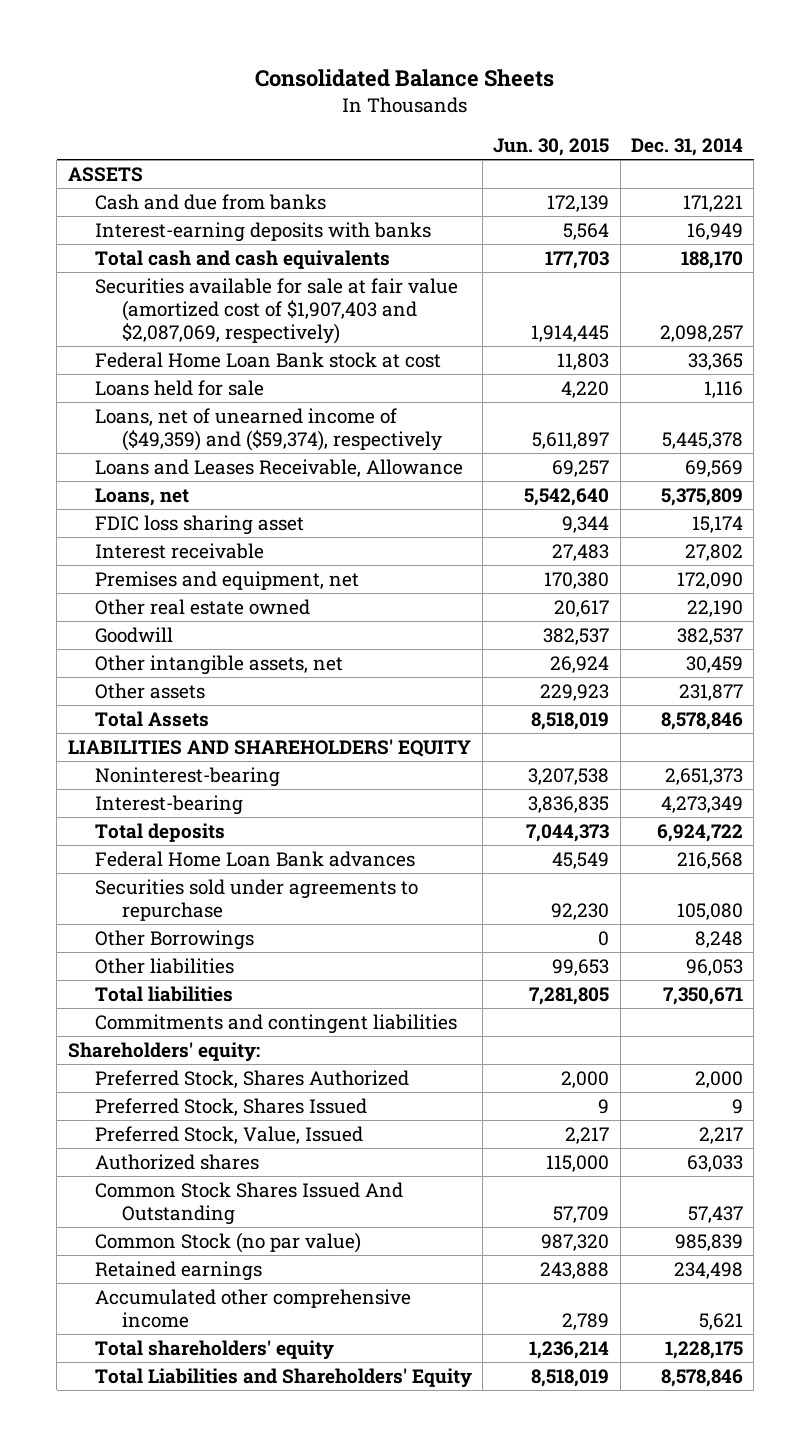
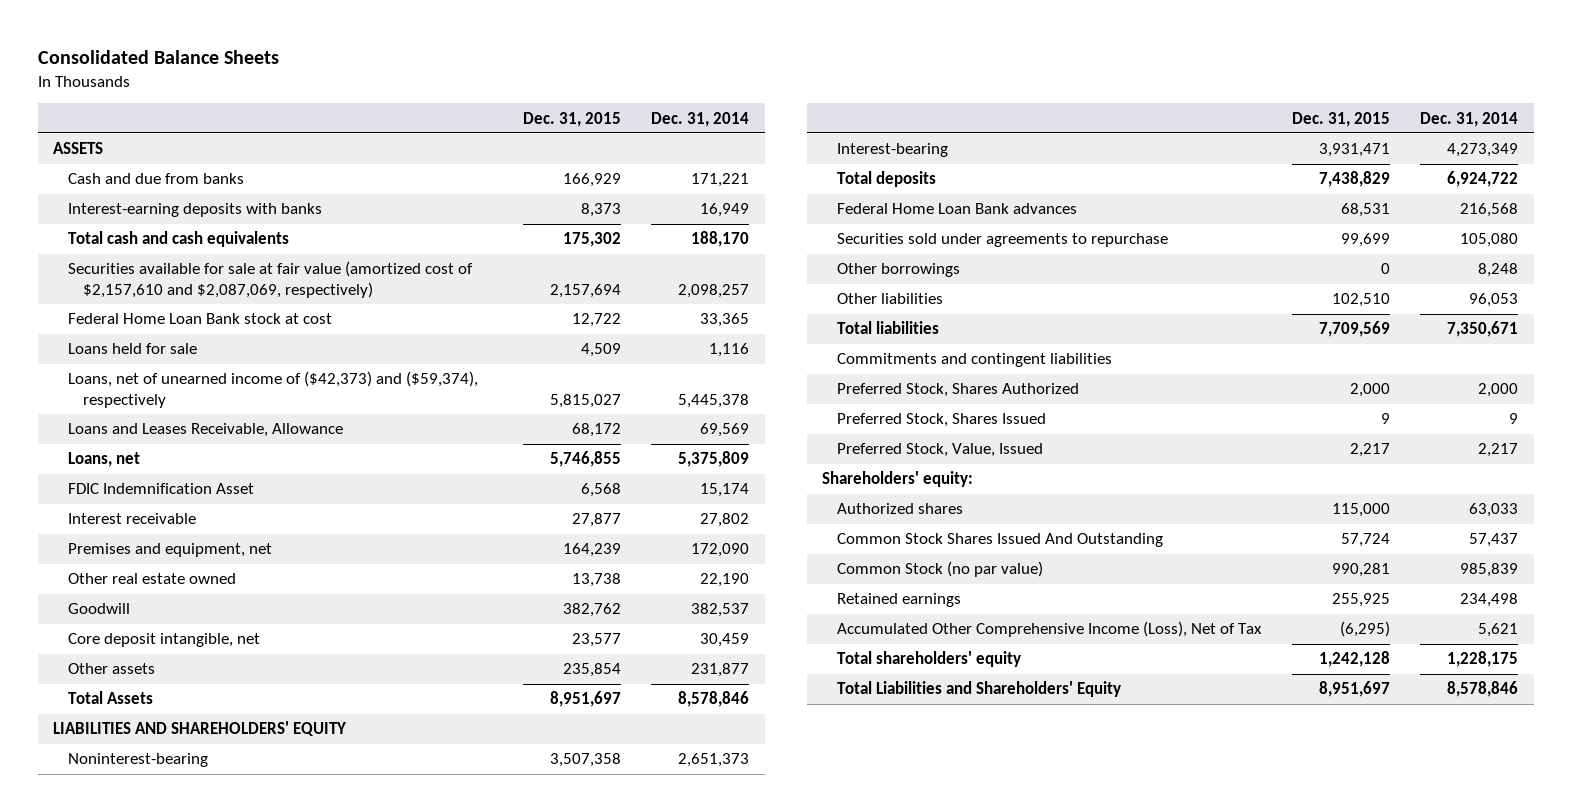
- | Jun. 30, 2015 | Dec. 31, 2014
+ | Dec. 31, 2015 | Dec. 31, 2014
- Securities available for sale at fair value (amortized cost of $1,907,403 and $2,087,069, respectively) | 1,914,445 | 2,098,257
+ Securities available for sale at fair value (amortized cost of $2,157,610 and $2,087,069, respectively) | 2,157,694 | 2,098,257
- Loans, net of unearned income of ($49,359) and ($59,374), respectively | 5,611,897 | 5,445,378
+ Loans, net of unearned income of ($42,373) and ($59,374), respectively | 5,815,027 | 5,445,378
- FDIC loss sharing asset | 9,344 | 15,174
+ FDIC Indemnification Asset | 6,568 | 15,174
- Other intangible assets, net | 26,924 | 30,459
+ Core deposit intangible, net | 23,577 | 30,459
- Other Borrowings | 0 | 8,248
+ Other borrowings | 0 | 8,248
moved down: Shareholders' equity:
- Accumulated other comprehensive income | 2,789 | 5,621
+ Accumulated Other Comprehensive Income (Loss), Net of Tax | (6,295) | 5,621

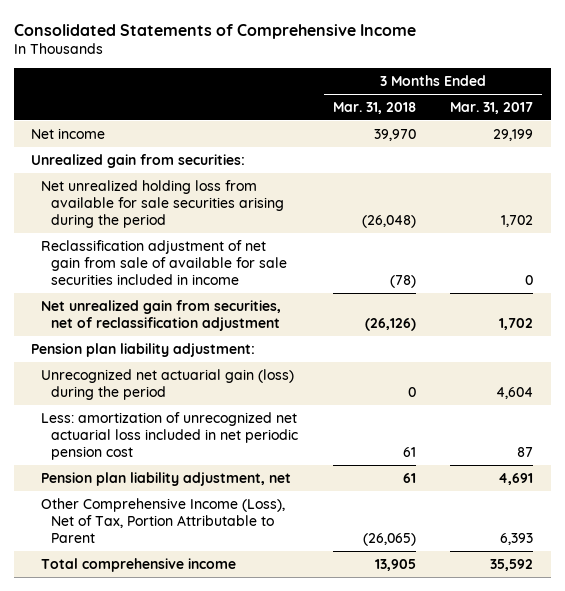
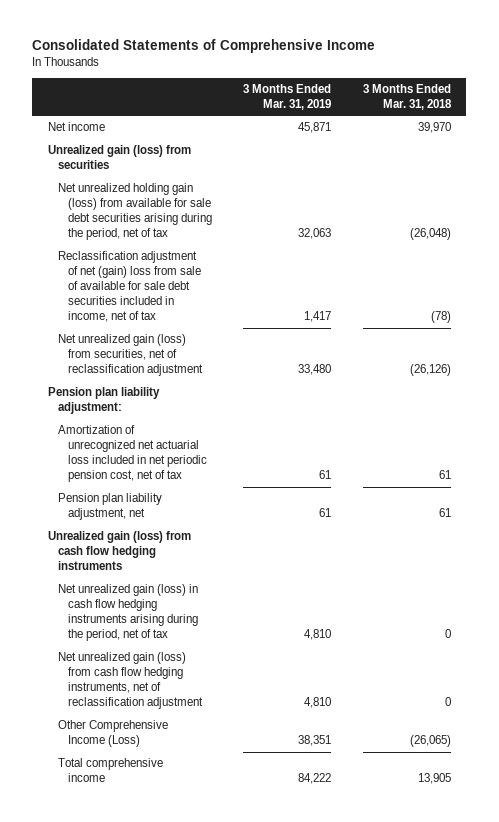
- | 3 Months Ended Mar. 31, 2018 | 3 Months Ended Mar. 31, 2017
+ | 3 Months Ended Mar. 31, 2019 | 3 Months Ended Mar. 31, 2018
- Unrealized gain from securities:
- Net unrealized holding loss from available for sale securities arising during the period | (26,048) | 1,702
- Reclassification adjustment of net gain from sale of available for sale securities included in income | (78) | 0
- Net unrealized gain from securities, net of reclassification adjustment | (26,126) | 1,702
+ Unrealized gain (loss) from securities
+ Net unrealized holding gain (loss) from available for sale debt securities arising during the period, net of tax | 32,063 | (26,048)
+ Reclassification adjustment of net (gain) loss from sale of available for sale debt securities included in income, net of tax | 1,417 | (78)
+ Net unrealized gain (loss) from securities, net of reclassification adjustment | 33,480 | (26,126)
- Unrecognized net actuarial gain (loss) during the period | 0 | 4,604
- Less: amortization of unrecognized net actuarial loss included in net periodic pension cost | 61 | 87
+ Amortization of unrecognized net actuarial loss included in net periodic pension cost, net of tax | 61 | 61
- Other Comprehensive Income (Loss), Net of Tax, Portion Attributable to Parent | (26,065) | 6,393
+ Unrealized gain (loss) from cash flow hedging instruments
+ Net unrealized gain (loss) in cash flow hedging instruments arising during the period, net of tax | 4,810 | 0
+ Net unrealized gain (loss) from cash flow hedging instruments, net of reclassification adjustment | 4,810 | 0
+ Other Comprehensive Income (Loss) | 38,351 | (26,065)

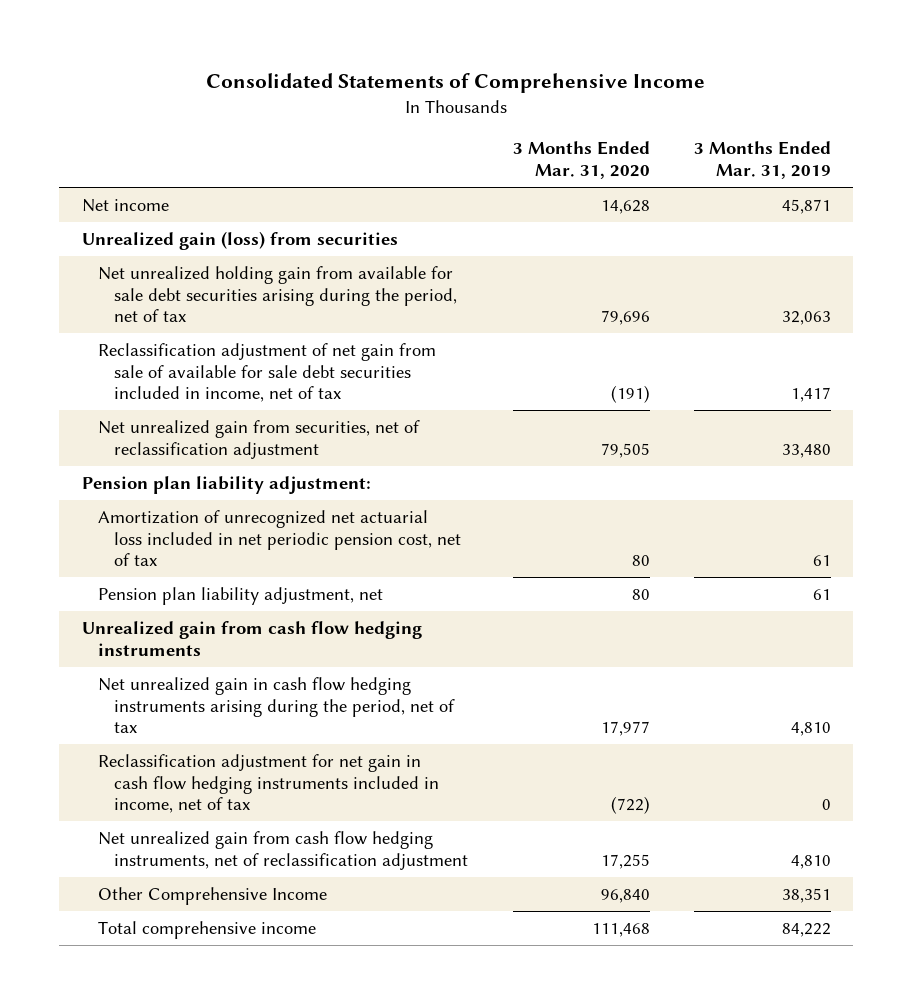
- | 3 Months Ended Mar. 31, 2019 | 3 Months Ended Mar. 31, 2018
+ | 3 Months Ended Mar. 31, 2020 | 3 Months Ended Mar. 31, 2019
- Net unrealized holding gain (loss) from available for sale debt securities arising during the period, net of tax | 32,063 | (26,048)
- Reclassification adjustment of net (gain) loss from sale of available for sale debt securities included in income, net of tax | 1,417 | (78)
- Net unrealized gain (loss) from securities, net of reclassification adjustment | 33,480 | (26,126)
+ Net unrealized holding gain from available for sale debt securities arising during the period, net of tax | 79,696 | 32,063
+ Reclassification adjustment of net gain from sale of available for sale debt securities included in income, net of tax | (191) | 1,417
+ Net unrealized gain from securities, net of reclassification adjustment | 79,505 | 33,480
- Unrealized gain (loss) from cash flow hedging instruments
- Net unrealized gain (loss) in cash flow hedging instruments arising during the period, net of tax | 4,810 | 0
- Net unrealized gain (loss) from cash flow hedging instruments, net of reclassification adjustment | 4,810 | 0
- Other Comprehensive Income (Loss) | 38,351 | (26,065)
+ Unrealized gain from cash flow hedging instruments
+ Net unrealized gain in cash flow hedging instruments arising during the period, net of tax | 17,977 | 4,810
+ Reclassification adjustment for net gain in cash flow hedging instruments included in income, net of tax | (722) | 0
+ Net unrealized gain from cash flow hedging instruments, net of reclassification adjustment | 17,255 | 4,810
+ Other Comprehensive Income | 96,840 | 38,351

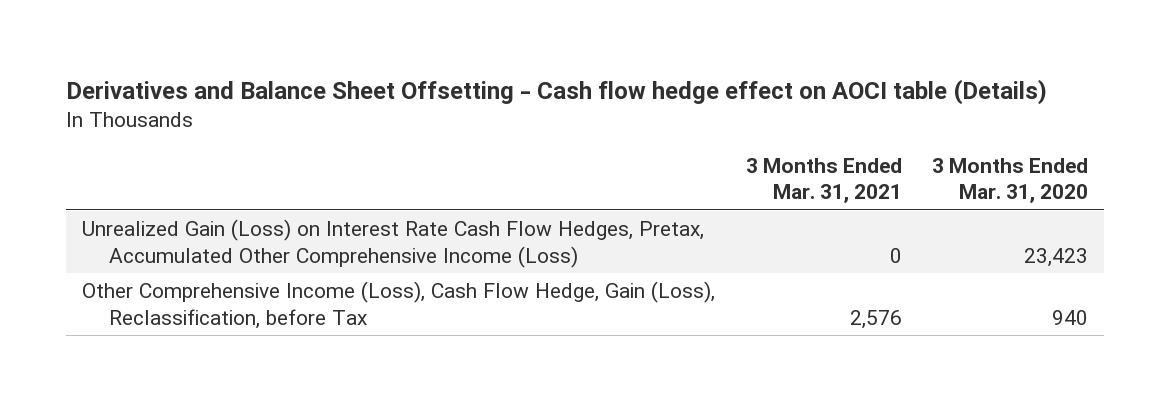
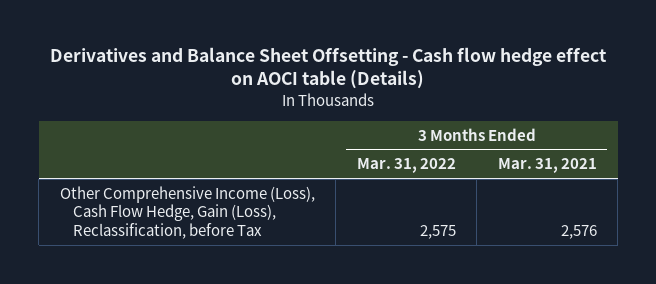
- | 3 Months Ended Mar. 31, 2021 | 3 Months Ended Mar. 31, 2020
+ | 3 Months Ended Mar. 31, 2022 | 3 Months Ended Mar. 31, 2021
- Unrealized Gain (Loss) on Interest Rate Cash Flow Hedges, Pretax, Accumulated Other Comprehensive Income (Loss) | 0 | 23,423

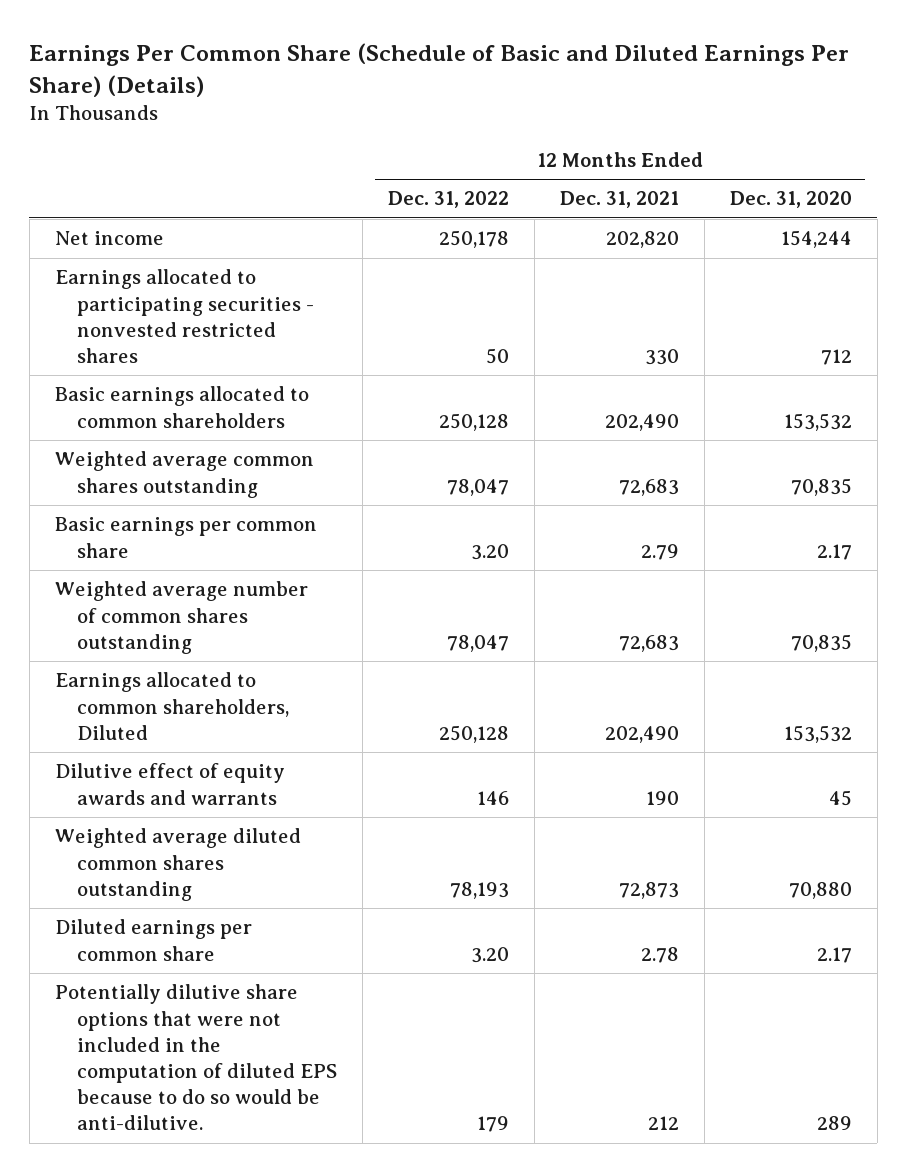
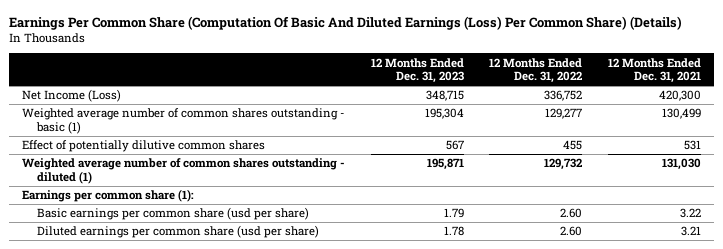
- Earnings Per Common Share (Schedule of Basic and Diluted Earnings Per Share) (Details)
+ Earnings Per Common Share (Computation Of Basic And Diluted Earnings (Loss) Per Common Share) (Details)
- | 12 Months Ended Dec. 31, 2022 | 12 Months Ended Dec. 31, 2021 | 12 Months Ended Dec. 31, 2020
+ | 12 Months Ended Dec. 31, 2023 | 12 Months Ended Dec. 31, 2022 | 12 Months Ended Dec. 31, 2021
- Net income | 250,178 | 202,820 | 154,244
- Earnings allocated to participating securities - nonvested restricted shares | 50 | 330 | 712
- Basic earnings allocated to common shareholders | 250,128 | 202,490 | 153,532
- Weighted average common shares outstanding | 78,047 | 72,683 | 70,835
- Basic earnings per common share | 3.20 | 2.79 | 2.17
- Weighted average number of common shares outstanding | 78,047 | 72,683 | 70,835
- Earnings allocated to common shareholders, Diluted | 250,128 | 202,490 | 153,532
- Dilutive effect of equity awards and warrants | 146 | 190 | 45
- Weighted average diluted common shares outstanding | 78,193 | 72,873 | 70,880
- Diluted earnings per common share | 3.20 | 2.78 | 2.17
- Potentially dilutive share options that were not included in the computation of diluted EPS because to do so would be anti-dilutive. | 179 | 212 | 289
+ Net Income (Loss) | 348,715 | 336,752 | 420,300
+ Weighted average number of common shares outstanding - basic (1) | 195,304 | 129,277 | 130,499
+ Effect of potentially dilutive common shares | 567 | 455 | 531
+ Weighted average number of common shares outstanding - diluted (1) | 195,871 | 129,732 | 131,030
+ Earnings per common share (1):
+ Basic earnings per common share (usd per share) | 1.79 | 2.60 | 3.22
+ Diluted earnings per common share (usd per share) | 1.78 | 2.60 | 3.21

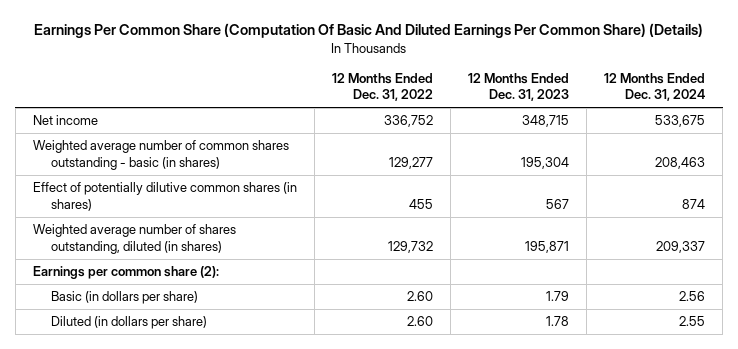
- Earnings Per Common Share (Computation Of Basic And Diluted Earnings (Loss) Per Common Share) (Details)
+ Earnings Per Common Share (Computation Of Basic And Diluted Earnings Per Common Share) (Details)
- | 12 Months Ended Dec. 31, 2023 | 12 Months Ended Dec. 31, 2022 | 12 Months Ended Dec. 31, 2021
+ | 12 Months Ended Dec. 31, 2022 | 12 Months Ended Dec. 31, 2023 | 12 Months Ended Dec. 31, 2024
- Net Income (Loss) | 348,715 | 336,752 | 420,300
- Weighted average number of common shares outstanding - basic (1) | 195,304 | 129,277 | 130,499
- Effect of potentially dilutive common shares | 567 | 455 | 531
- Weighted average number of common shares outstanding - diluted (1) | 195,871 | 129,732 | 131,030
- Earnings per common share (1):
- Basic earnings per common share (usd per share) | 1.79 | 2.60 | 3.22
- Diluted earnings per common share (usd per share) | 1.78 | 2.60 | 3.21
+ Net income | 336,752 | 348,715 | 533,675
+ Weighted average number of common shares outstanding - basic (in shares) | 129,277 | 195,304 | 208,463
+ Effect of potentially dilutive common shares (in shares) | 455 | 567 | 874
+ Weighted average number of shares outstanding, diluted (in shares) | 129,732 | 195,871 | 209,337
+ Earnings per common share (2):
+ Basic (in dollars per share) | 2.60 | 1.79 | 2.56
+ Diluted (in dollars per share) | 2.60 | 1.78 | 2.55

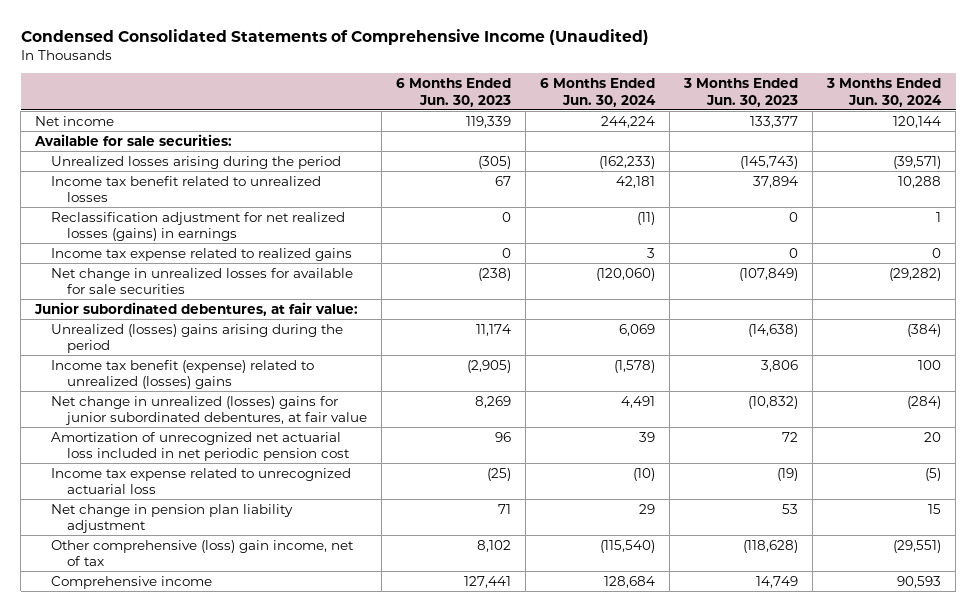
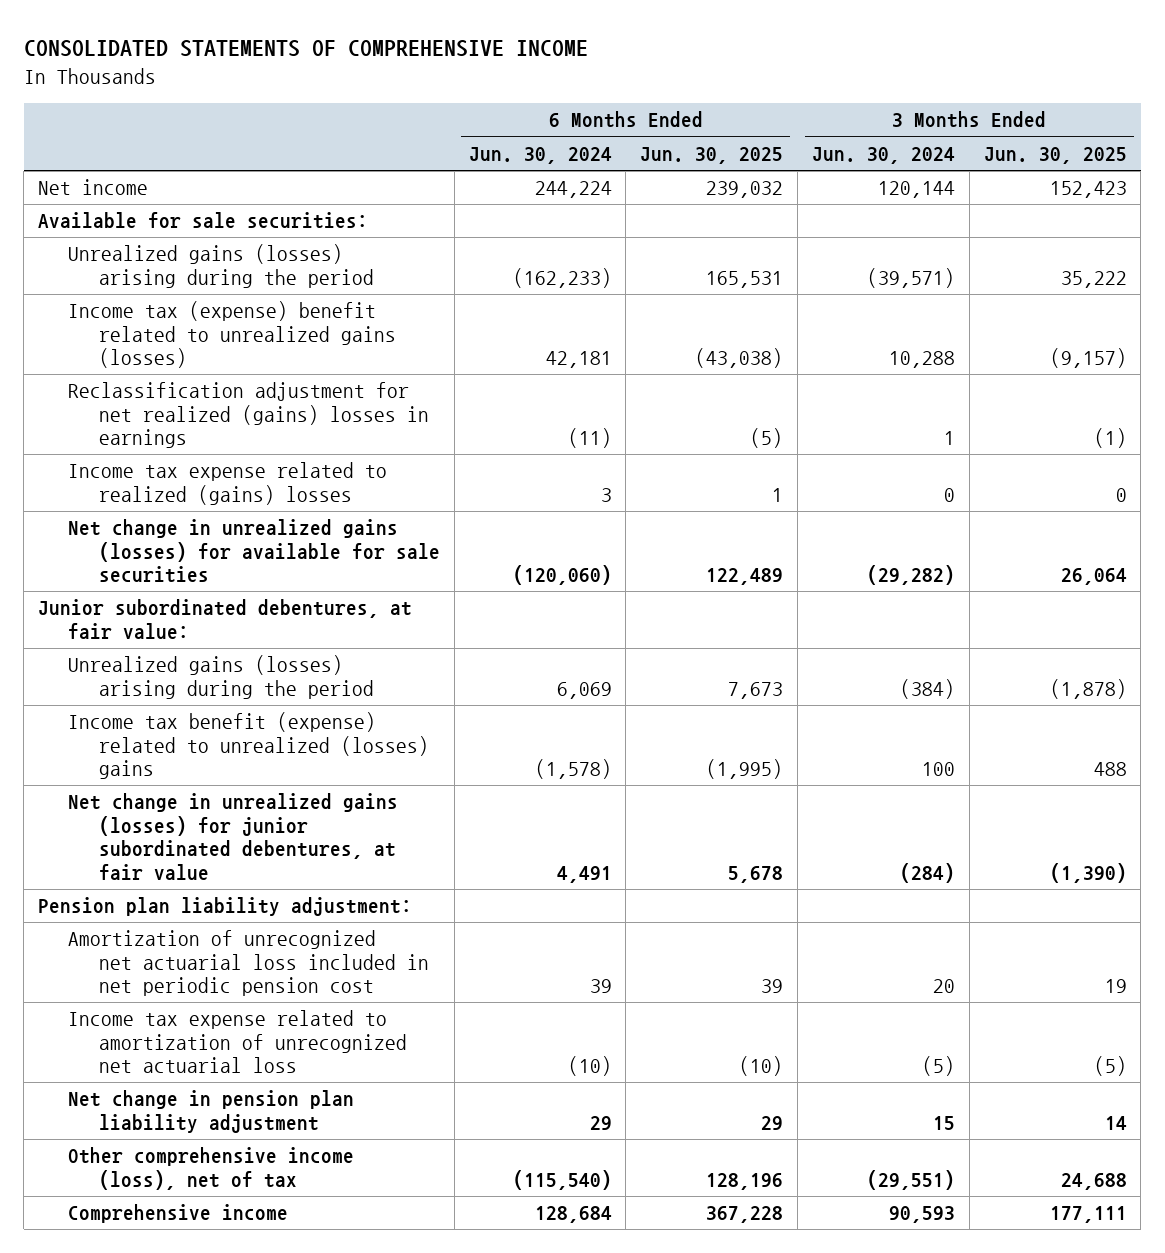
- Condensed Consolidated Statements of Comprehensive Income (Unaudited)
+ CONSOLIDATED STATEMENTS OF COMPREHENSIVE INCOME
- | 6 Months Ended Jun. 30, 2023 | 6 Months Ended Jun. 30, 2024 | 3 Months Ended Jun. 30, 2023 | 3 Months Ended Jun. 30, 2024
+ | 6 Months Ended Jun. 30, 2024 | 6 Months Ended Jun. 30, 2025 | 3 Months Ended Jun. 30, 2024 | 3 Months Ended Jun. 30, 2025
- Unrealized losses arising during the period | (305) | (162,233) | (145,743) | (39,571)
- Income tax benefit related to unrealized losses | 67 | 42,181 | 37,894 | 10,288
- Reclassification adjustment for net realized losses (gains) in earnings | 0 | (11) | 0 | 1
- Income tax expense related to realized gains | 0 | 3 | 0 | 0
- Net change in unrealized losses for available for sale securities | (238) | (120,060) | (107,849) | (29,282)
+ Unrealized gains (losses) arising during the period | (162,233) | 165,531 | (39,571) | 35,222
+ Income tax (expense) benefit related to unrealized gains (losses) | 42,181 | (43,038) | 10,288 | (9,157)
+ Reclassification adjustment for net realized (gains) losses in earnings | (11) | (5) | 1 | (1)
+ Income tax expense related to realized (gains) losses | 3 | 1 | 0 | 0
+ Net change in unrealized gains (losses) for available for sale securities | (120,060) | 122,489 | (29,282) | 26,064
- Unrealized (losses) gains arising during the period | 11,174 | 6,069 | (14,638) | (384)
+ Unrealized gains (losses) arising during the period | 6,069 | 7,673 | (384) | (1,878)
- Net change in unrealized (losses) gains for junior subordinated debentures, at fair value | 8,269 | 4,491 | (10,832) | (284)
+ Net change in unrealized gains (losses) for junior subordinated debentures, at fair value | 4,491 | 5,678 | (284) | (1,390)
+ Pension plan liability adjustment:
- Income tax expense related to unrecognized actuarial loss | (25) | (10) | (19) | (5)
+ Income tax expense related to amortization of unrecognized net actuarial loss | (10) | (10) | (5) | (5)
- Other comprehensive (loss) gain income, net of tax | 8,102 | (115,540) | (118,628) | (29,551)
+ Other comprehensive income (loss), net of tax | (115,540) | 128,196 | (29,551) | 24,688

